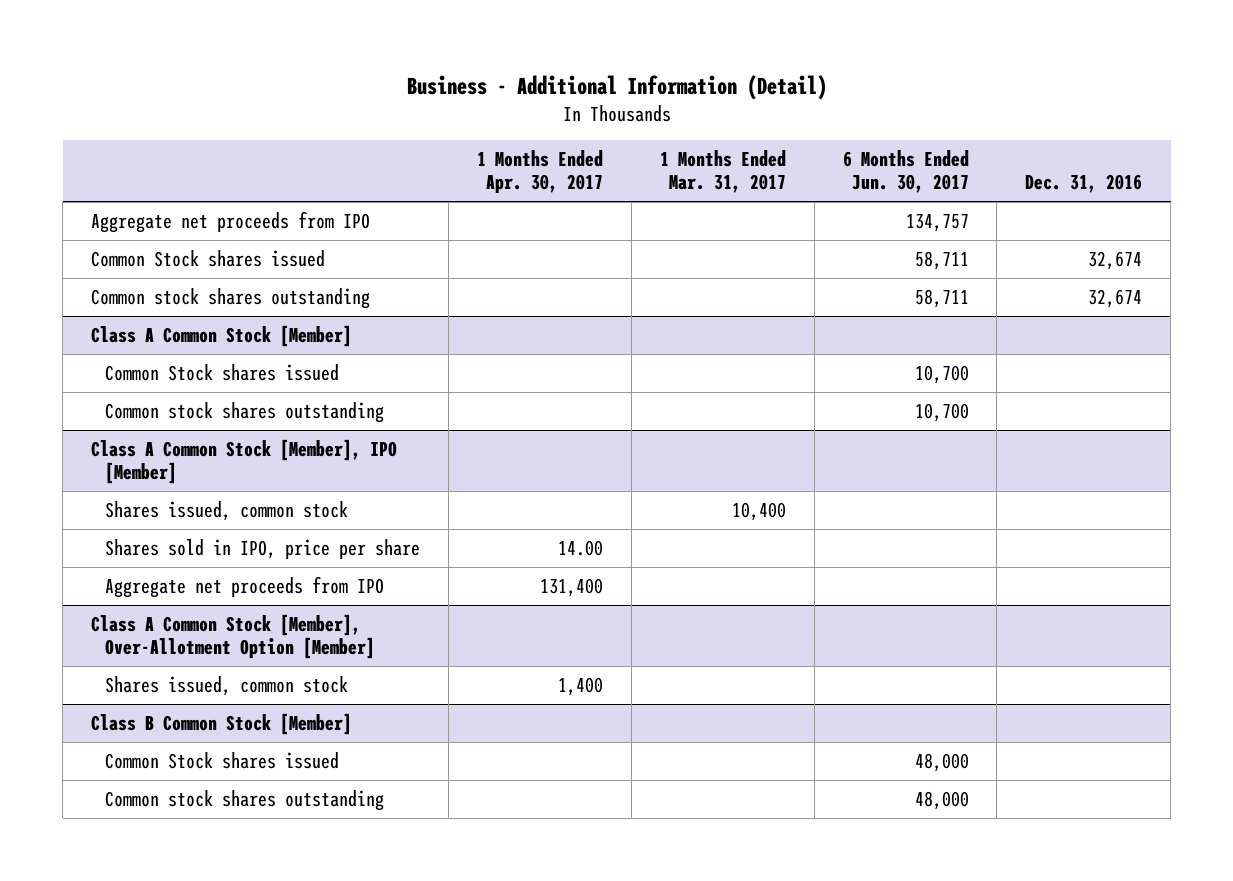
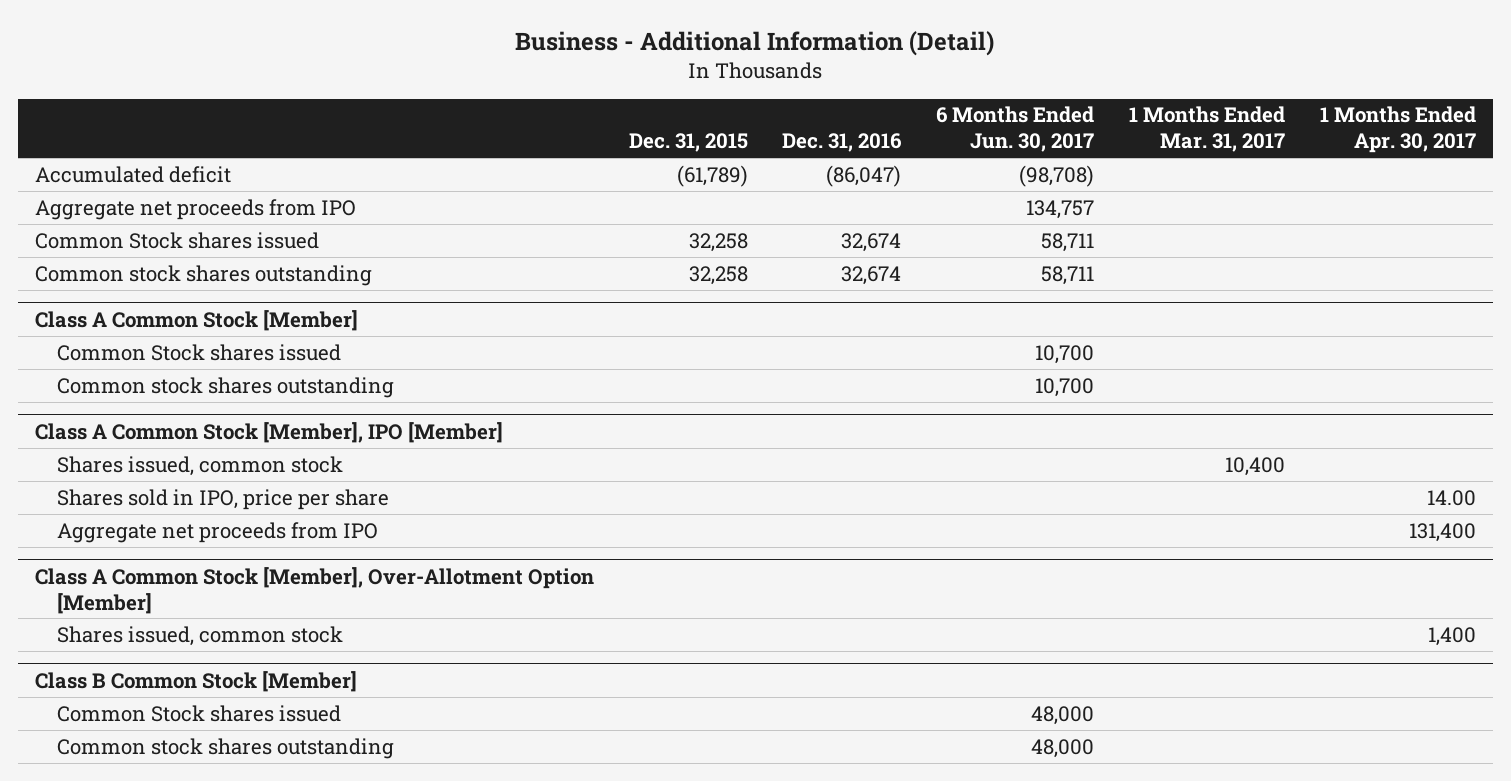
- | 1 Months Ended Apr. 30, 2017 | 1 Months Ended Mar. 31, 2017 | 6 Months Ended Jun. 30, 2017 | Dec. 31, 2016
+ | Dec. 31, 2015 | Dec. 31, 2016 | 6 Months Ended Jun. 30, 2017 | 1 Months Ended Mar. 31, 2017 | 1 Months Ended Apr. 30, 2017
+ Accumulated deficit | (61,789) | (86,047) | (98,708) | |

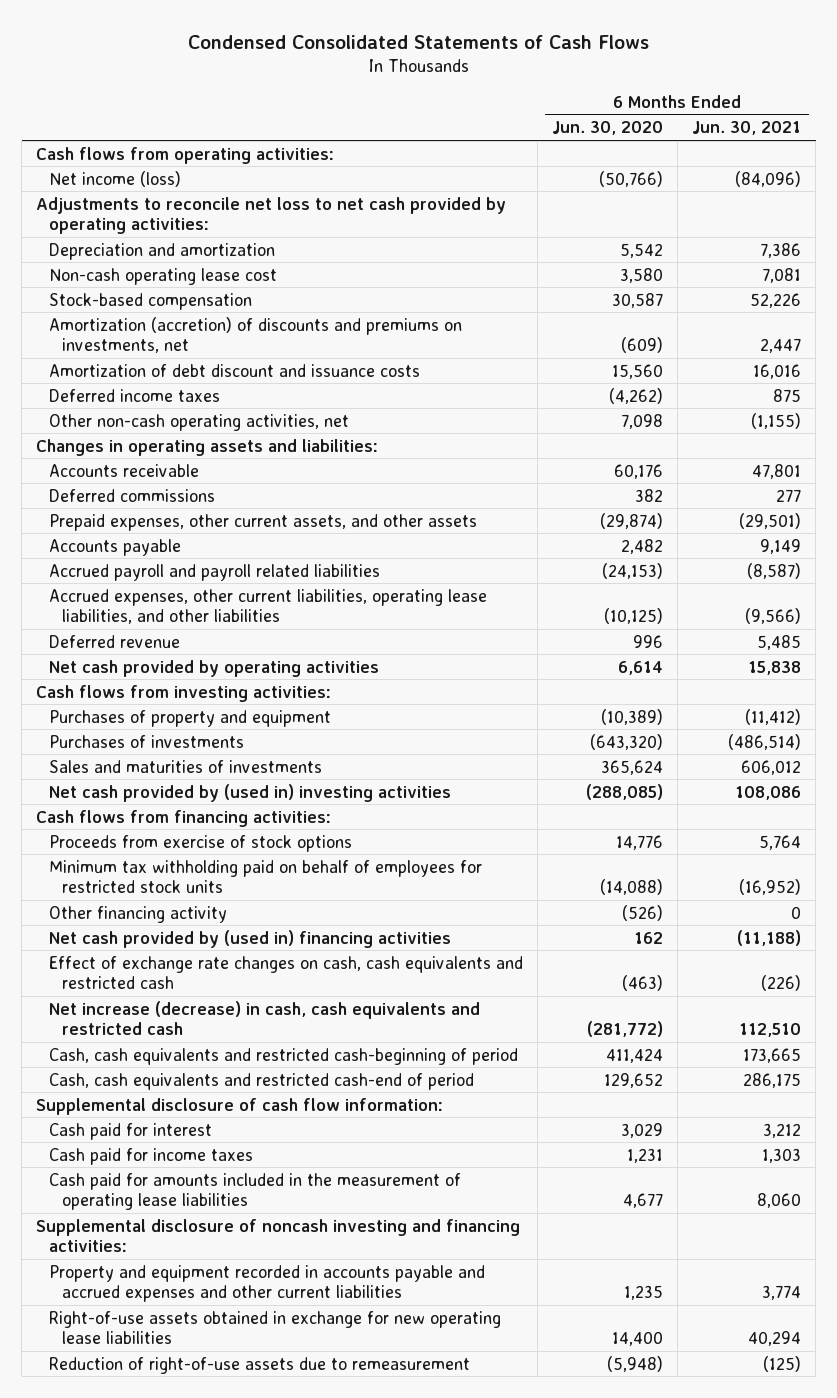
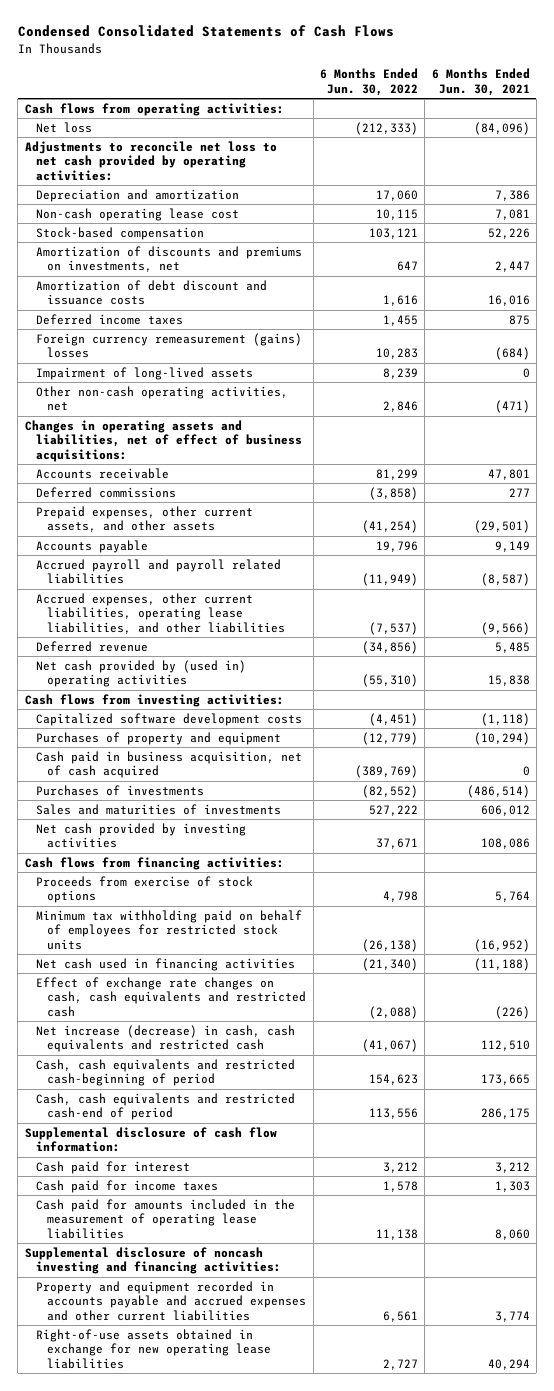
- | 6 Months Ended Jun. 30, 2020 | 6 Months Ended Jun. 30, 2021
+ | 6 Months Ended Jun. 30, 2022 | 6 Months Ended Jun. 30, 2021
- Net income (loss) | (50,766) | (84,096)
+ Net loss | (212,333) | (84,096)
- Amortization (accretion) of discounts and premiums on investments, net | (609) | 2,447
+ Amortization of discounts and premiums on investments, net | 647 | 2,447
- Other non-cash operating activities, net | 7,098 | (1,155)
- Changes in operating assets and liabilities:
+ Foreign currency remeasurement (gains) losses | 10,283 | (684)
+ Impairment of long-lived assets | 8,239 | 0
+ Other non-cash operating activities, net | 2,846 | (471)
+ Changes in operating assets and liabilities, net of effect of business acquisitions:
- Net cash provided by operating activities | 6,614 | 15,838
+ Net cash provided by (used in) operating activities | (55,310) | 15,838
- Purchases of property and equipment | (10,389) | (11,412)
+ Capitalized software development costs | (4,451) | (1,118)
+ Purchases of property and equipment | (12,779) | (10,294)
+ Cash paid in business acquisition, net of cash acquired | (389,769) | 0
- Net cash provided by (used in) investing activities | (288,085) | 108,086
+ Net cash provided by investing activities | 37,671 | 108,086
- Other financing activity | (526) | 0
- Net cash provided by (used in) financing activities | 162 | (11,188)
+ Net cash used in financing activities | (21,340) | (11,188)
- Reduction of right-of-use assets due to remeasurement | (5,948) | (125)

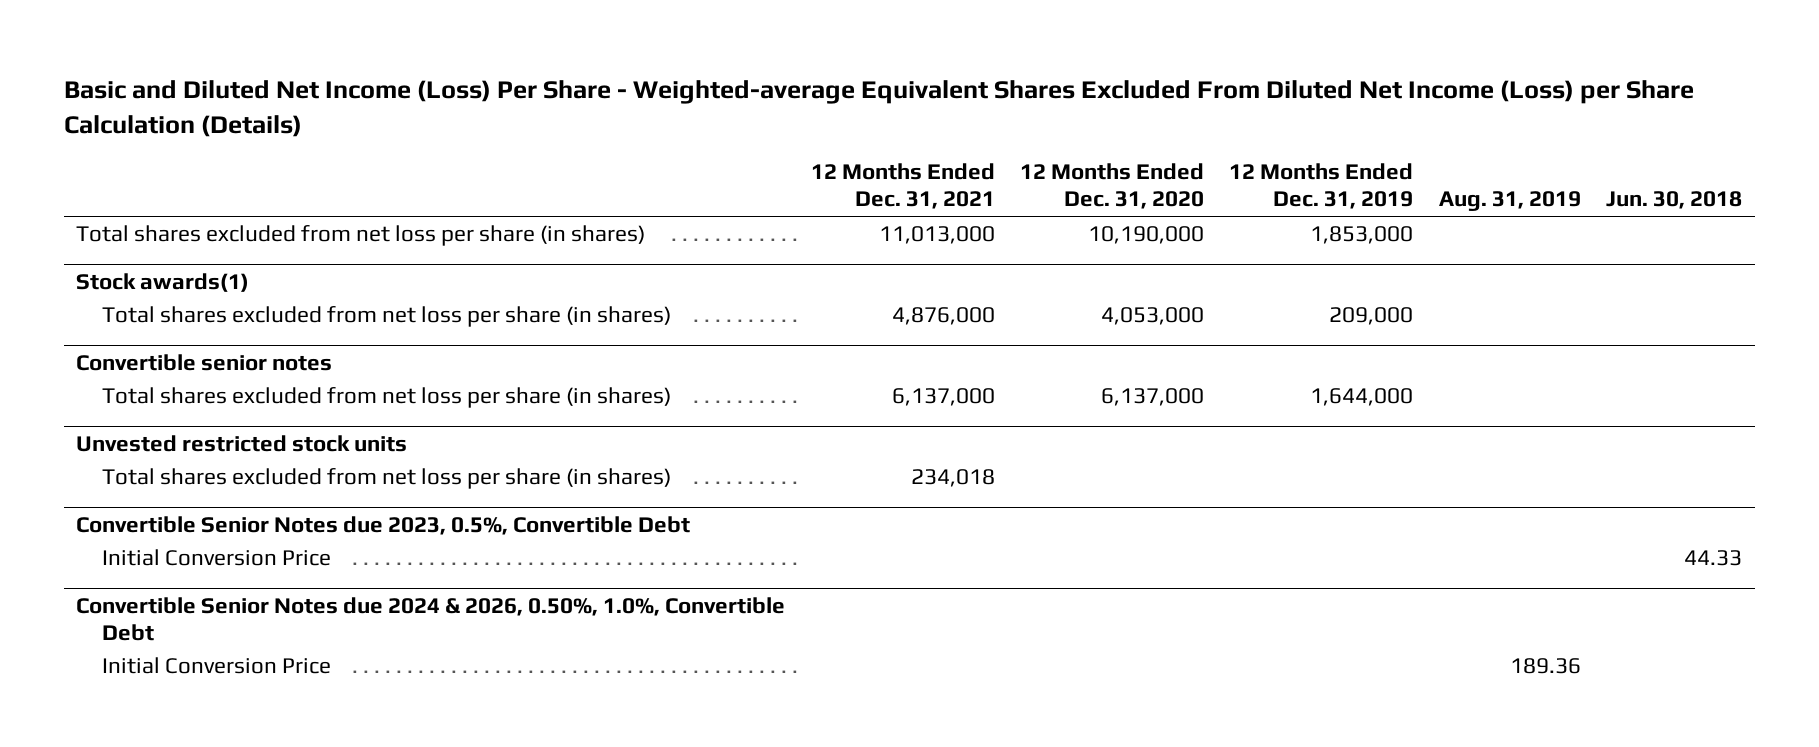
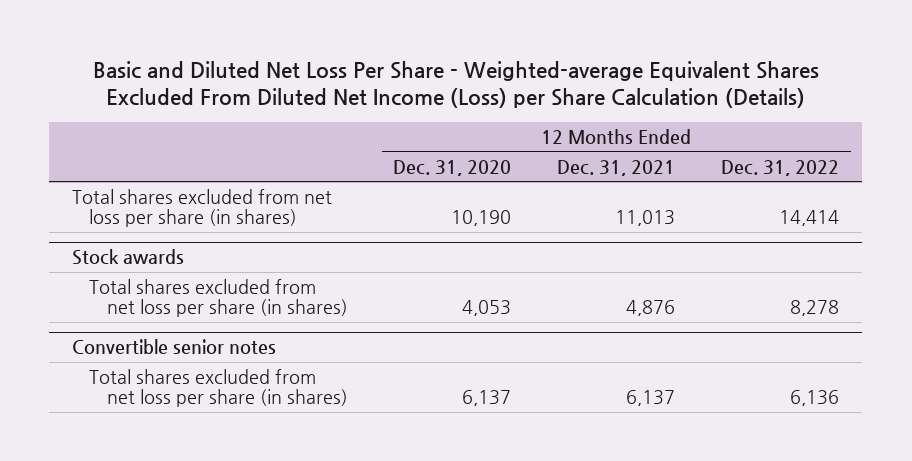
- Basic and Diluted Net Income (Loss) Per Share - Weighted-average Equivalent Shares Excluded From Diluted Net Income (Loss) per Share Calculation (Details)
+ Basic and Diluted Net Loss Per Share - Weighted-average Equivalent Shares Excluded From Diluted Net Income (Loss) per Share Calculation (Details)
- | 12 Months Ended Dec. 31, 2021 | 12 Months Ended Dec. 31, 2020 | 12 Months Ended Dec. 31, 2019 | Aug. 31, 2019 | Jun. 30, 2018
+ | 12 Months Ended Dec. 31, 2020 | 12 Months Ended Dec. 31, 2021 | 12 Months Ended Dec. 31, 2022
- Total shares excluded from net loss per share (in shares) | 11,013,000 | 10,190,000 | 1,853,000 | |
- Stock awards(1)
- Total shares excluded from net loss per share (in shares) | 4,876,000 | 4,053,000 | 209,000 | |
+ Total shares excluded from net loss per share (in shares) | 10,190 | 11,013 | 14,414
+ Stock awards
+ Total shares excluded from net loss per share (in shares) | 4,053 | 4,876 | 8,278
@ Convertible senior notes
- Total shares excluded from net loss per share (in shares) | 6,137,000 | 6,137,000 | 1,644,000 | |
- Unvested restricted stock units
- Total shares excluded from net loss per share (in shares) | 234,018 | | | |
- Convertible Senior Notes due 2023, 0.5%, Convertible Debt
- Initial Conversion Price | | | | | 44.33
- Convertible Senior Notes due 2024 & 2026, 0.50%, 1.0%, Convertible Debt
- Initial Conversion Price | | | | 189.36 |
@ Convertible senior notes
+ Total shares excluded from net loss per share (in shares) | 6,137 | 6,137 | 6,136

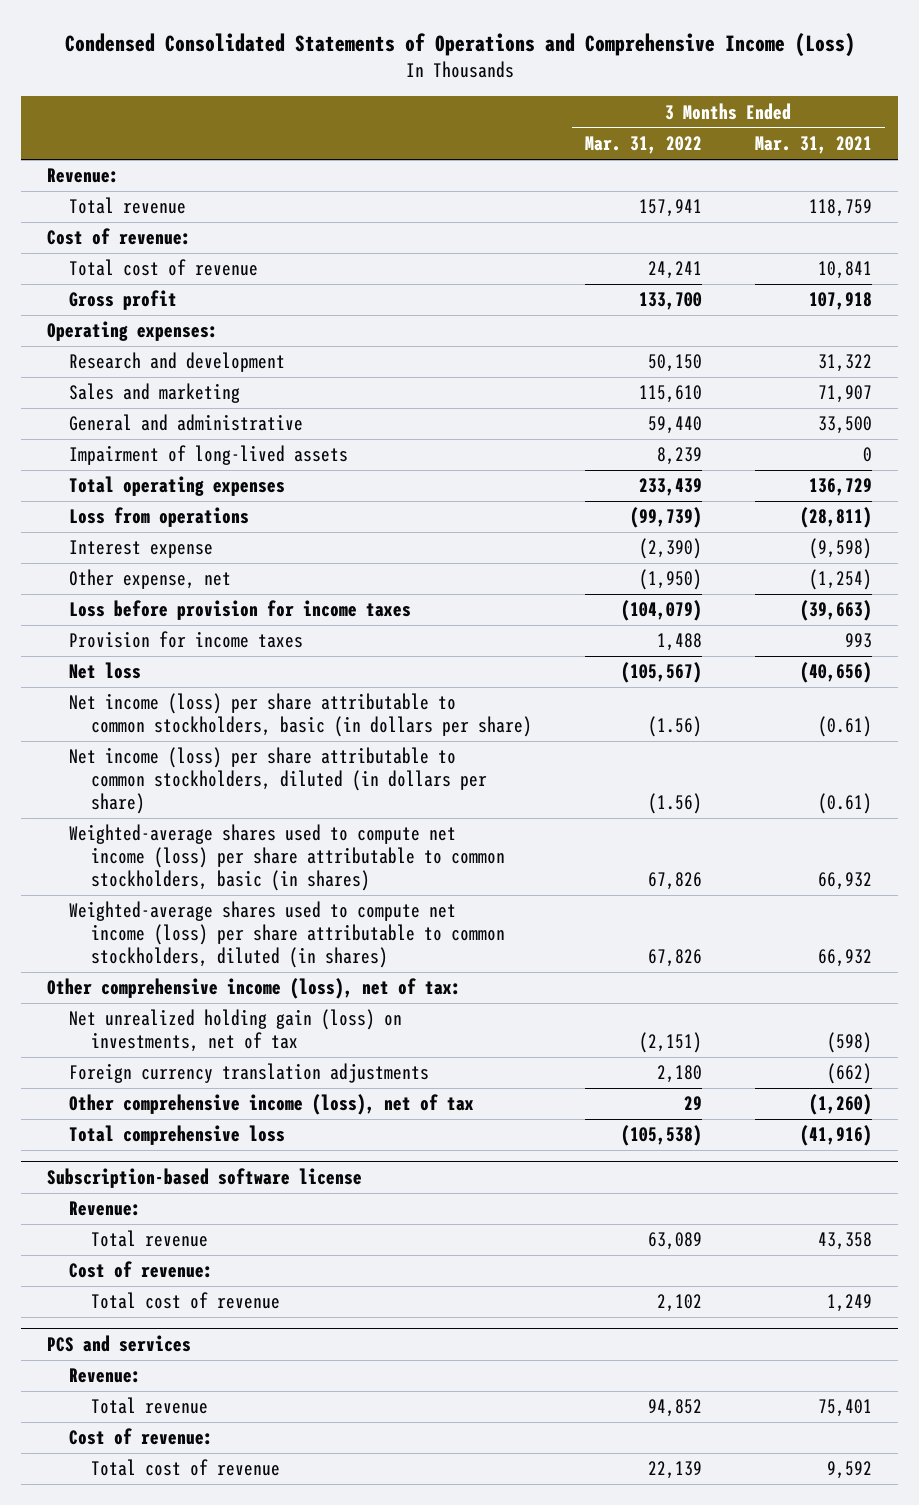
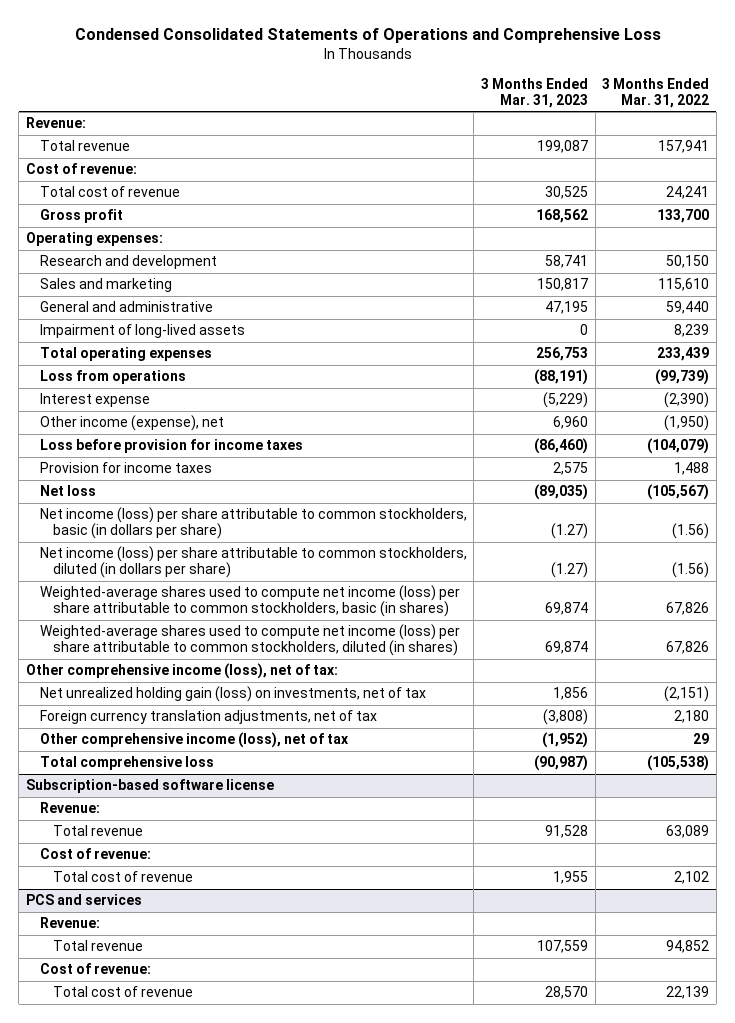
- Condensed Consolidated Statements of Operations and Comprehensive Income (Loss)
+ Condensed Consolidated Statements of Operations and Comprehensive Loss
- | 3 Months Ended Mar. 31, 2022 | 3 Months Ended Mar. 31, 2021
+ | 3 Months Ended Mar. 31, 2023 | 3 Months Ended Mar. 31, 2022
- Other expense, net | (1,950) | (1,254)
+ Other income (expense), net | 6,960 | (1,950)
- Foreign currency translation adjustments | 2,180 | (662)
+ Foreign currency translation adjustments, net of tax | (3,808) | 2,180

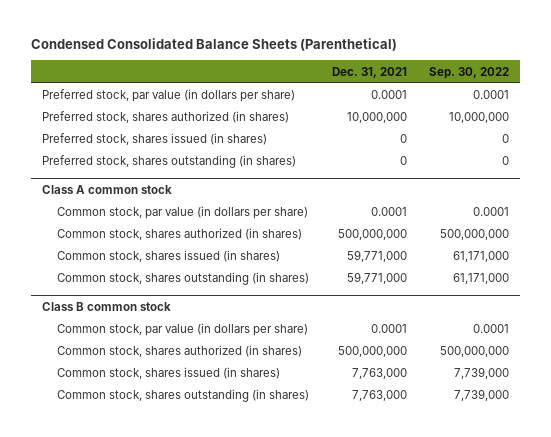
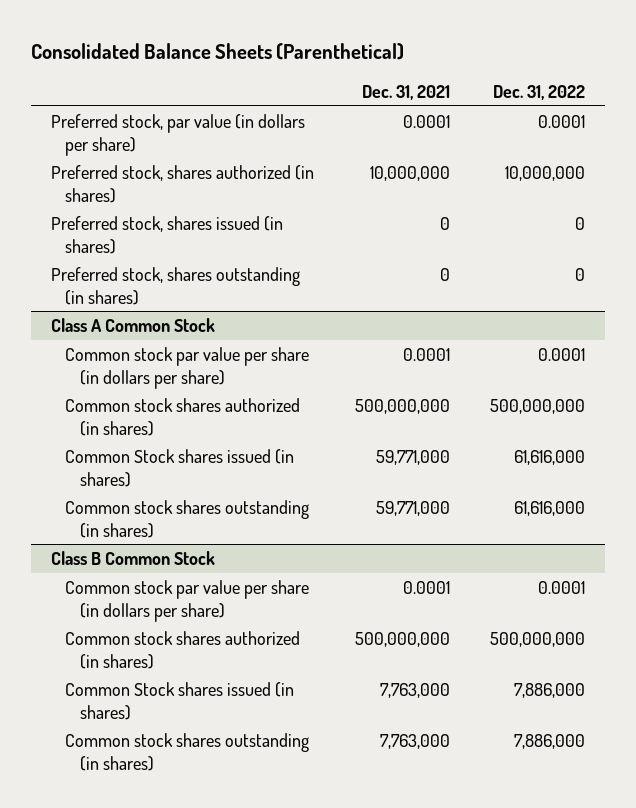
- Condensed Consolidated Balance Sheets (Parenthetical)
+ Consolidated Balance Sheets (Parenthetical)
- | Dec. 31, 2021 | Sep. 30, 2022
+ | Dec. 31, 2021 | Dec. 31, 2022
- Class A common stock
- Common stock, par value (in dollars per share) | 0.0001 | 0.0001
- Common stock, shares authorized (in shares) | 500,000,000 | 500,000,000
- Common stock, shares issued (in shares) | 59,771,000 | 61,171,000
- Common stock, shares outstanding (in shares) | 59,771,000 | 61,171,000
- Class B common stock
- Common stock, par value (in dollars per share) | 0.0001 | 0.0001
- Common stock, shares authorized (in shares) | 500,000,000 | 500,000,000
- Common stock, shares issued (in shares) | 7,763,000 | 7,739,000
- Common stock, shares outstanding (in shares) | 7,763,000 | 7,739,000
+ Class A Common Stock
+ Common stock par value per share (in dollars per share) | 0.0001 | 0.0001
+ Common stock shares authorized (in shares) | 500,000,000 | 500,000,000
+ Common Stock shares issued (in shares) | 59,771,000 | 61,616,000
+ Common stock shares outstanding (in shares) | 59,771,000 | 61,616,000
+ Class B Common Stock
+ Common stock par value per share (in dollars per share) | 0.0001 | 0.0001
+ Common stock shares authorized (in shares) | 500,000,000 | 500,000,000
+ Common Stock shares issued (in shares) | 7,763,000 | 7,886,000
+ Common stock shares outstanding (in shares) | 7,763,000 | 7,886,000

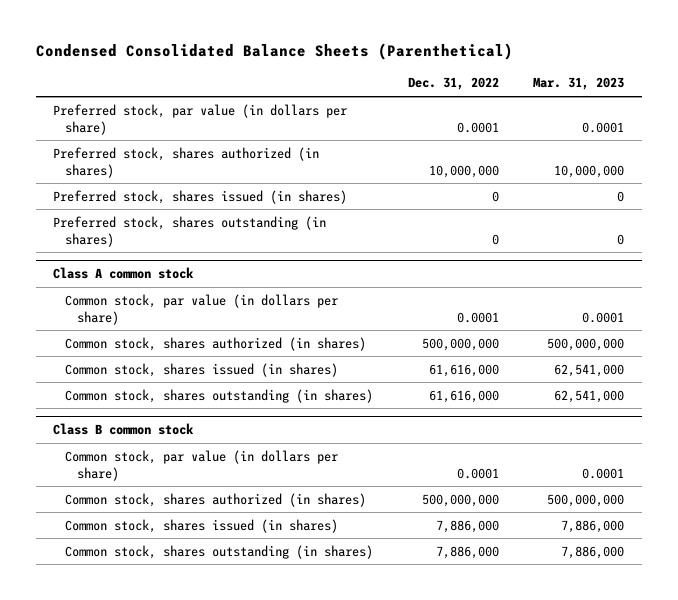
- Consolidated Balance Sheets (Parenthetical)
+ Condensed Consolidated Balance Sheets (Parenthetical)
- | Dec. 31, 2021 | Dec. 31, 2022
+ | Dec. 31, 2022 | Mar. 31, 2023
- Class A Common Stock
- Common stock par value per share (in dollars per share) | 0.0001 | 0.0001
- Common stock shares authorized (in shares) | 500,000,000 | 500,000,000
- Common Stock shares issued (in shares) | 59,771,000 | 61,616,000
- Common stock shares outstanding (in shares) | 59,771,000 | 61,616,000
- Class B Common Stock
- Common stock par value per share (in dollars per share) | 0.0001 | 0.0001
- Common stock shares authorized (in shares) | 500,000,000 | 500,000,000
- Common Stock shares issued (in shares) | 7,763,000 | 7,886,000
- Common stock shares outstanding (in shares) | 7,763,000 | 7,886,000
+ Class A common stock
+ Common stock, par value (in dollars per share) | 0.0001 | 0.0001
+ Common stock, shares authorized (in shares) | 500,000,000 | 500,000,000
+ Common stock, shares issued (in shares) | 61,616,000 | 62,541,000
+ Common stock, shares outstanding (in shares) | 61,616,000 | 62,541,000
+ Class B common stock
+ Common stock, par value (in dollars per share) | 0.0001 | 0.0001
+ Common stock, shares authorized (in shares) | 500,000,000 | 500,000,000
+ Common stock, shares issued (in shares) | 7,886,000 | 7,886,000
+ Common stock, shares outstanding (in shares) | 7,886,000 | 7,886,000

